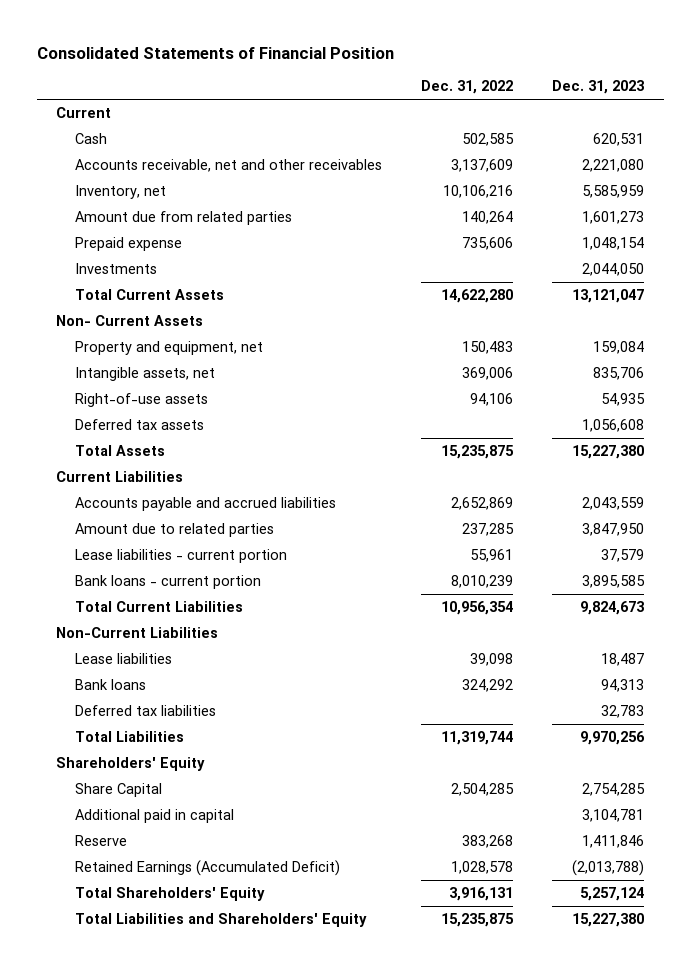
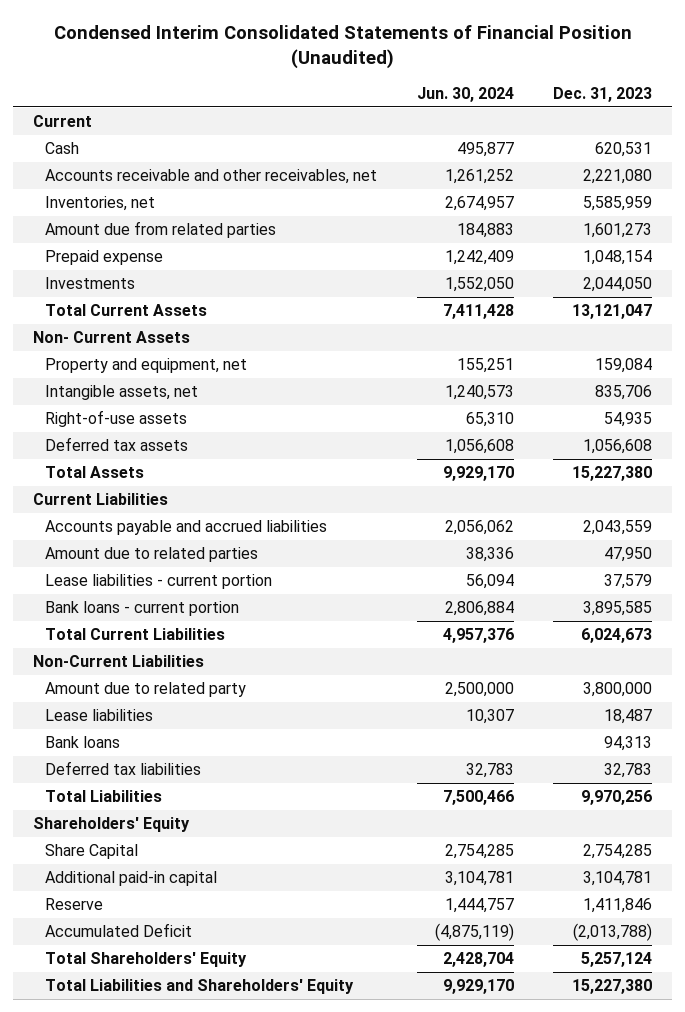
- Consolidated Statements of Financial Position
+ Condensed Interim Consolidated Statements of Financial Position (Unaudited)
- | Dec. 31, 2022 | Dec. 31, 2023
+ | Jun. 30, 2024 | Dec. 31, 2023
- Accounts receivable, net and other receivables | 3,137,609 | 2,221,080
- Inventory, net | 10,106,216 | 5,585,959
+ Accounts receivable and other receivables, net | 1,261,252 | 2,221,080
+ Inventories, net | 2,674,957 | 5,585,959
- Amount due to related parties | 237,285 | 3,847,950
+ Amount due to related parties | 38,336 | 47,950
- Total Current Liabilities | 10,956,354 | 9,824,673
+ Total Current Liabilities | 4,957,376 | 6,024,673
+ Amount due to related party | 2,500,000 | 3,800,000
- Additional paid in capital | | 3,104,781
+ Additional paid-in capital | 3,104,781 | 3,104,781
- Retained Earnings (Accumulated Deficit) | 1,028,578 | (2,013,788)
+ Accumulated Deficit | (4,875,119) | (2,013,788)

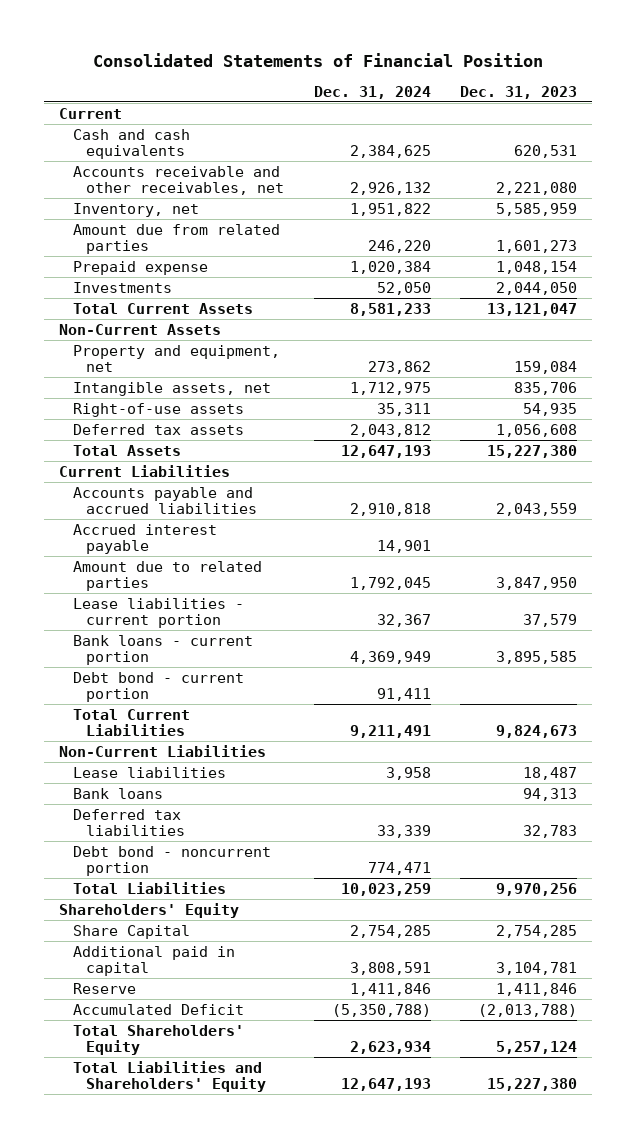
- Condensed Interim Consolidated Statements of Financial Position (Unaudited)
+ Consolidated Statements of Financial Position
- | Jun. 30, 2024 | Dec. 31, 2023
+ | Dec. 31, 2024 | Dec. 31, 2023
- Cash | 495,877 | 620,531
+ Cash and cash equivalents | 2,384,625 | 620,531
- Inventories, net | 2,674,957 | 5,585,959
+ Inventory, net | 1,951,822 | 5,585,959
- Non- Current Assets
+ Non-Current Assets
- Amount due to related parties | 38,336 | 47,950
+ Accrued interest payable | 14,901 |
+ Amount due to related parties | 1,792,045 | 3,847,950
- Total Current Liabilities | 4,957,376 | 6,024,673
+ Debt bond - current portion | 91,411 |
+ Total Current Liabilities | 9,211,491 | 9,824,673
- Amount due to related party | 2,500,000 | 3,800,000
+ Debt bond - noncurrent portion | 774,471 |
- Additional paid-in capital | 3,104,781 | 3,104,781
+ Additional paid in capital | 3,808,591 | 3,104,781

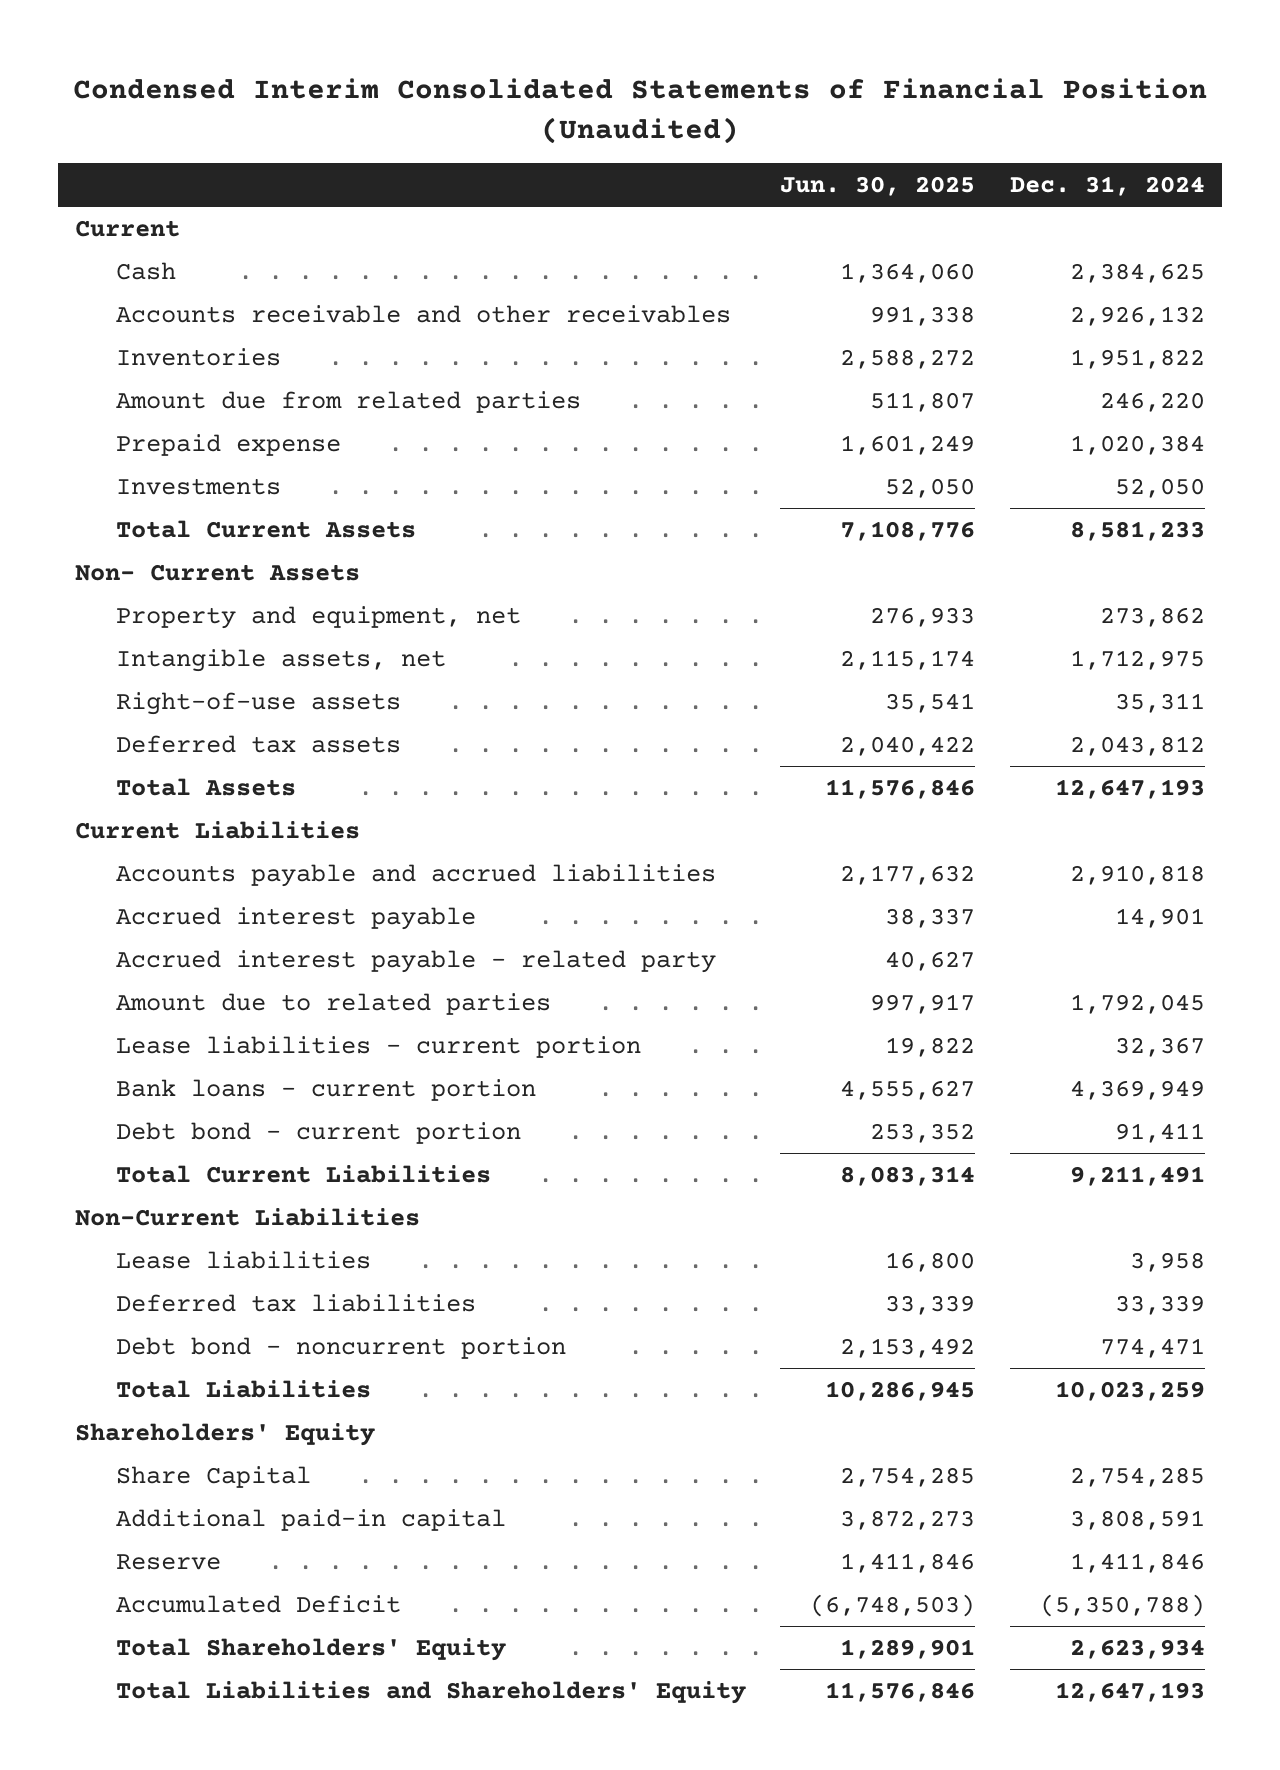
- Consolidated Statements of Financial Position
+ Condensed Interim Consolidated Statements of Financial Position (Unaudited)
- | Dec. 31, 2024 | Dec. 31, 2023
+ | Jun. 30, 2025 | Dec. 31, 2024
- Cash and cash equivalents | 2,384,625 | 620,531
- Accounts receivable and other receivables, net | 2,926,132 | 2,221,080
- Inventory, net | 1,951,822 | 5,585,959
+ Cash | 1,364,060 | 2,384,625
+ Accounts receivable and other receivables | 991,338 | 2,926,132
+ Inventories | 2,588,272 | 1,951,822
- Non-Current Assets
+ Non- Current Assets
+ Accrued interest payable - related party | 40,627 |
- Bank loans | | 94,313
- Additional paid in capital | 3,808,591 | 3,104,781
+ Additional paid-in capital | 3,872,273 | 3,808,591

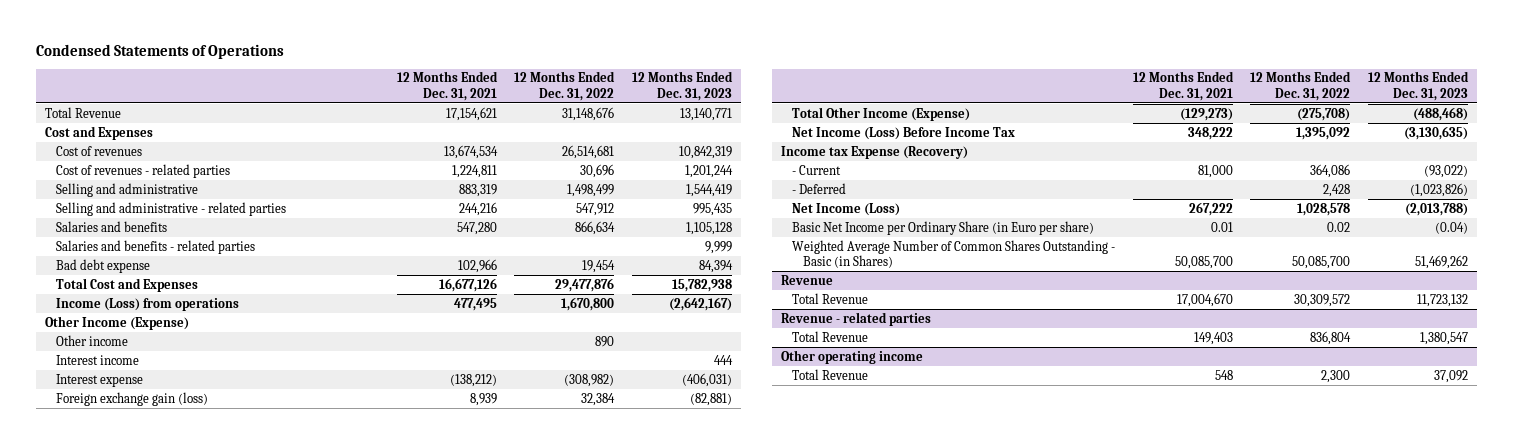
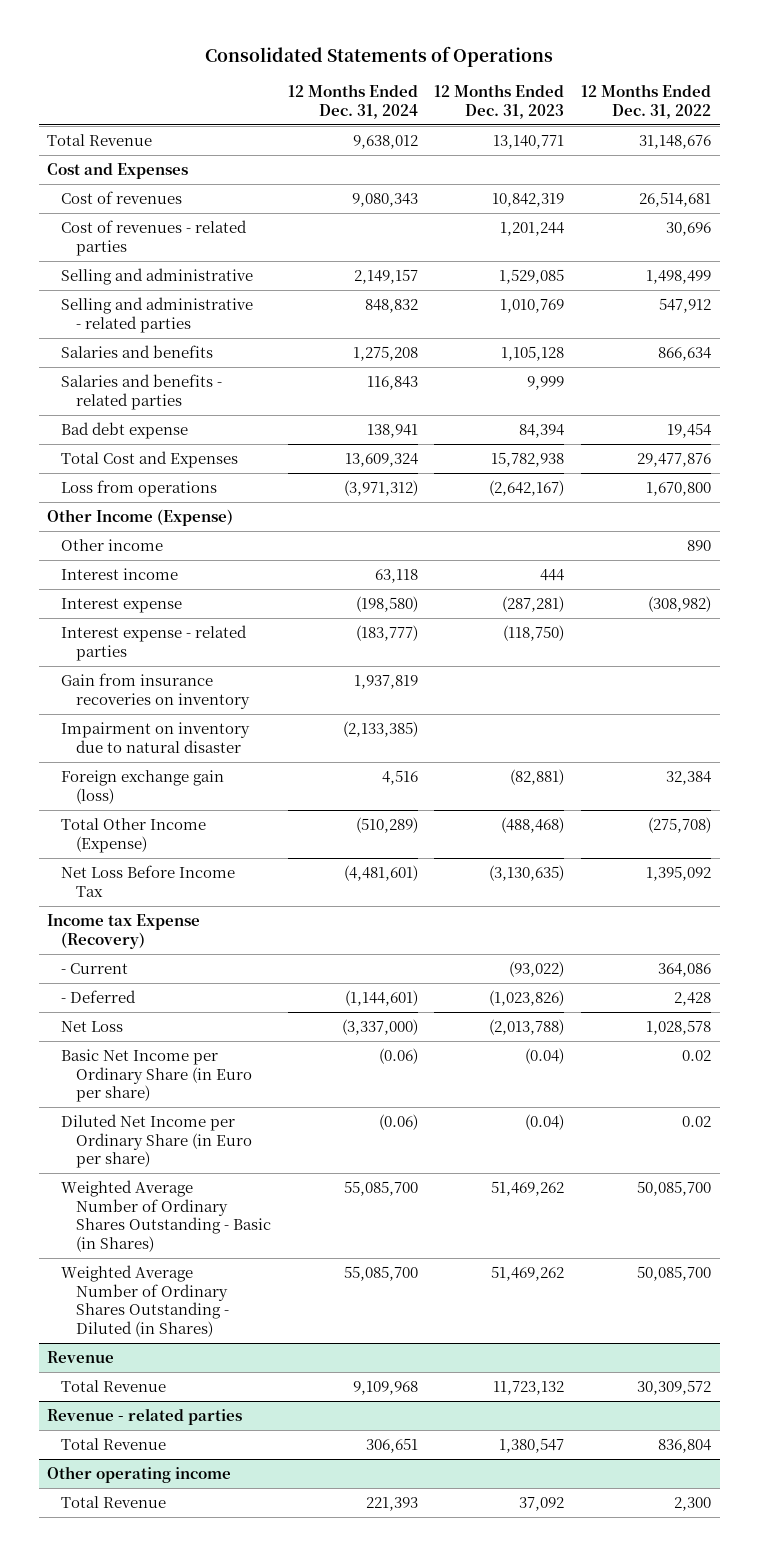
- Condensed Statements of Operations
+ Consolidated Statements of Operations
- | 12 Months Ended Dec. 31, 2021 | 12 Months Ended Dec. 31, 2022 | 12 Months Ended Dec. 31, 2023
+ | 12 Months Ended Dec. 31, 2024 | 12 Months Ended Dec. 31, 2023 | 12 Months Ended Dec. 31, 2022
- Selling and administrative | 883,319 | 1,498,499 | 1,544,419
- Selling and administrative - related parties | 244,216 | 547,912 | 995,435
+ Selling and administrative | 2,149,157 | 1,529,085 | 1,498,499
+ Selling and administrative - related parties | 848,832 | 1,010,769 | 547,912
- Income (Loss) from operations | 477,495 | 1,670,800 | (2,642,167)
+ Loss from operations | (3,971,312) | (2,642,167) | 1,670,800
- Interest expense | (138,212) | (308,982) | (406,031)
+ Interest expense | (198,580) | (287,281) | (308,982)
+ Interest expense - related parties | (183,777) | (118,750) |
+ Gain from insurance recoveries on inventory | 1,937,819 | |
+ Impairment on inventory due to natural disaster | (2,133,385) | |
- Net Income (Loss) Before Income Tax | 348,222 | 1,395,092 | (3,130,635)
+ Net Loss Before Income Tax | (4,481,601) | (3,130,635) | 1,395,092
- Net Income (Loss) | 267,222 | 1,028,578 | (2,013,788)
+ Net Loss | (3,337,000) | (2,013,788) | 1,028,578
- Weighted Average Number of Common Shares Outstanding - Basic (in Shares) | 50,085,700 | 50,085,700 | 51,469,262
+ Diluted Net Income per Ordinary Share (in Euro per share) | (0.06) | (0.04) | 0.02
+ Weighted Average Number of Ordinary Shares Outstanding - Basic (in Shares) | 55,085,700 | 51,469,262 | 50,085,700
+ Weighted Average Number of Ordinary Shares Outstanding - Diluted (in Shares) | 55,085,700 | 51,469,262 | 50,085,700

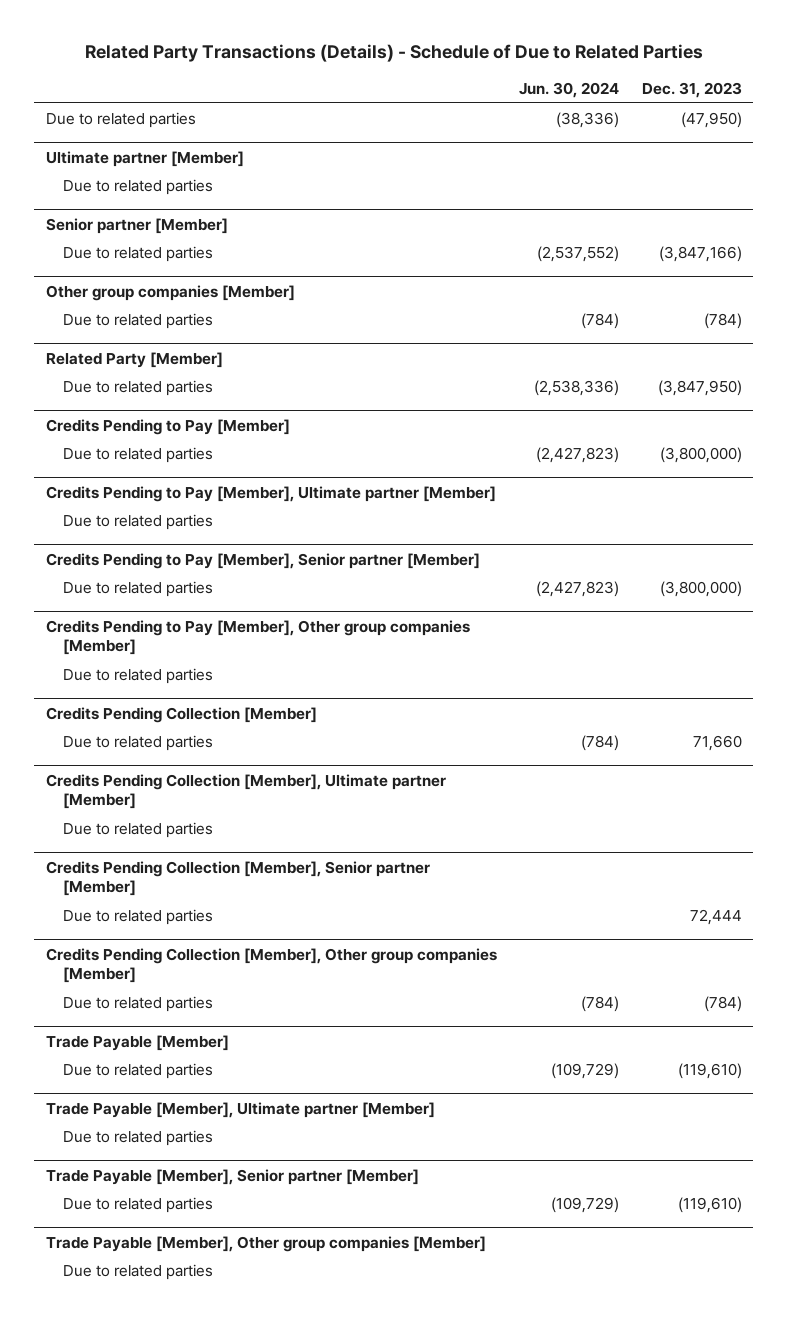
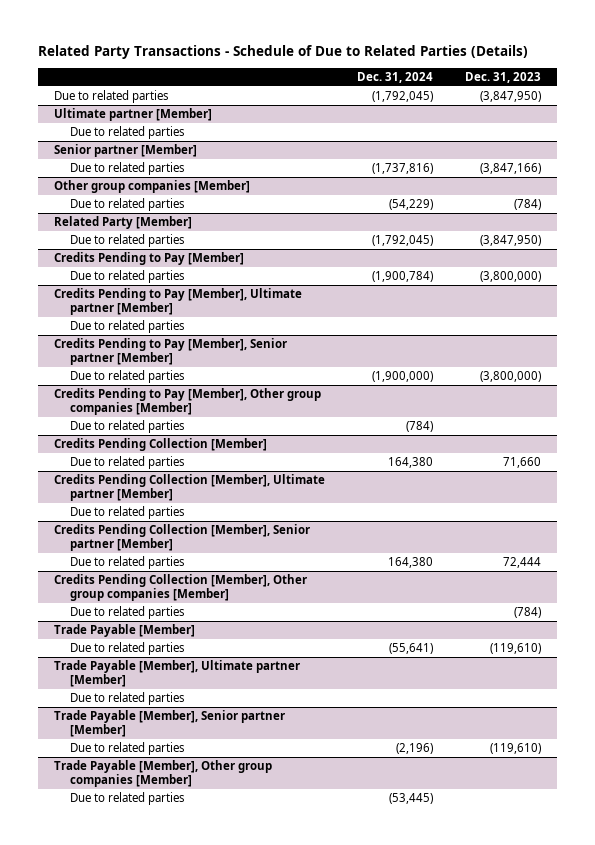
- Related Party Transactions (Details) - Schedule of Due to Related Parties
+ Related Party Transactions - Schedule of Due to Related Parties (Details)
- | Jun. 30, 2024 | Dec. 31, 2023
+ | Dec. 31, 2024 | Dec. 31, 2023
- Due to related parties | (38,336) | (47,950)
+ Due to related parties | (1,792,045) | (3,847,950)

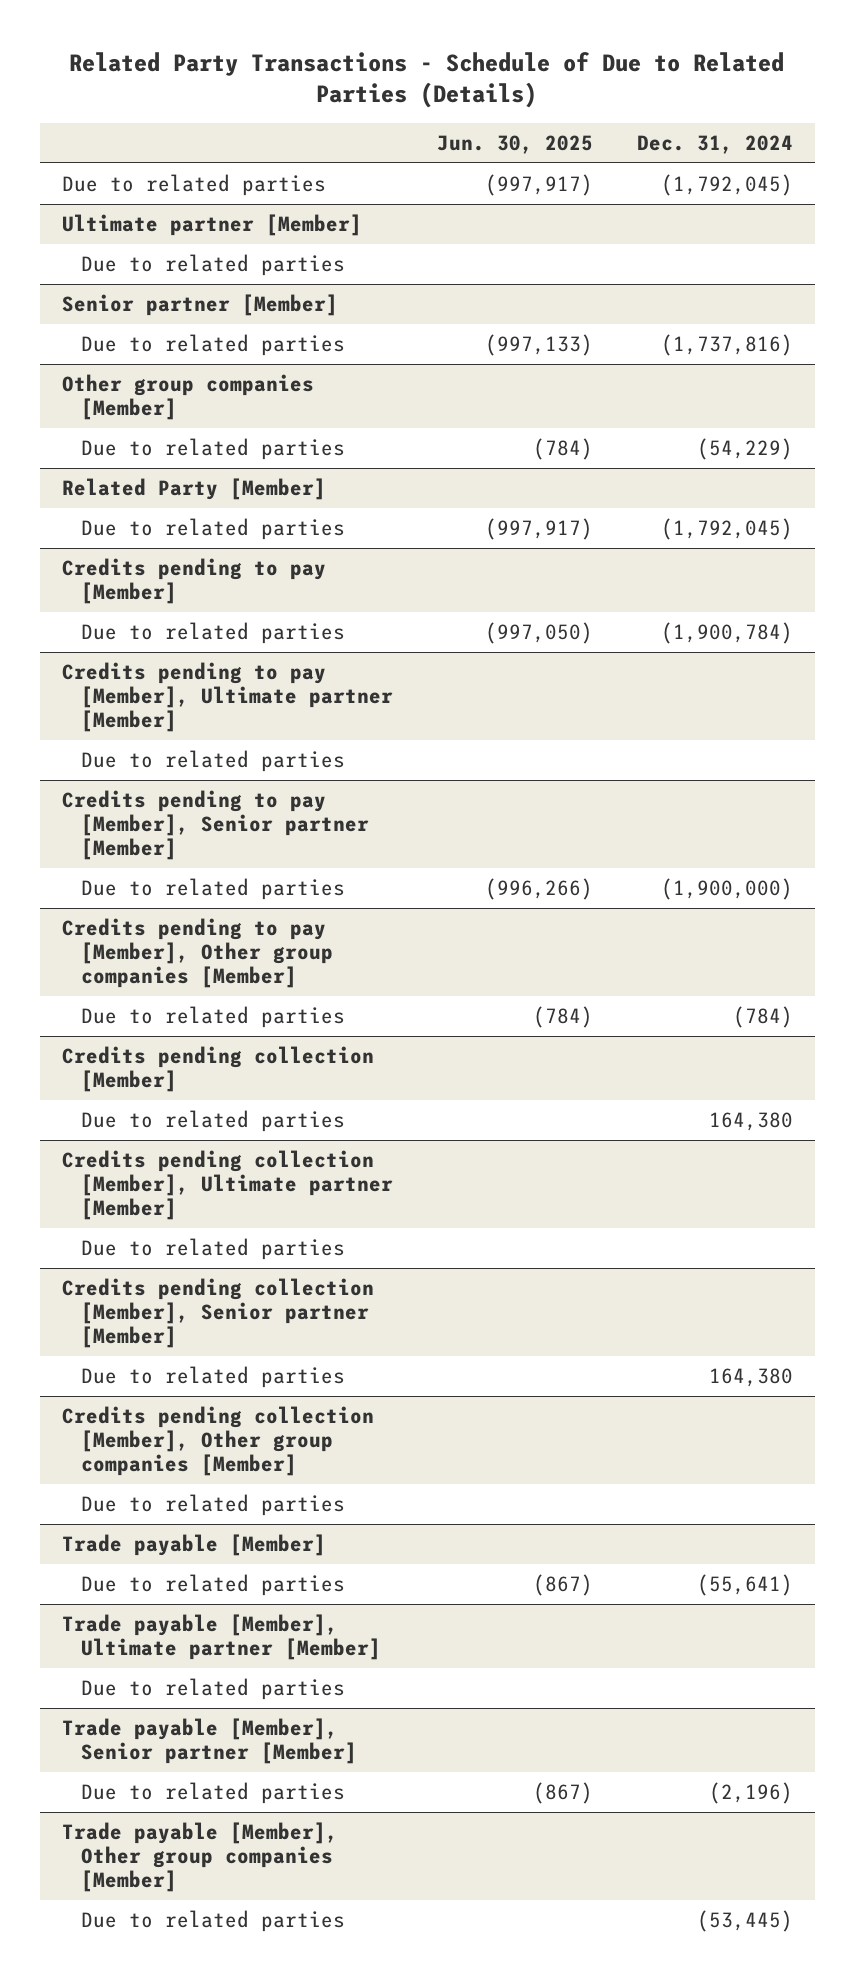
- | Dec. 31, 2024 | Dec. 31, 2023
+ | Jun. 30, 2025 | Dec. 31, 2024
- Credits Pending to Pay [Member]
+ Credits pending to pay [Member]
- Credits Pending to Pay [Member], Ultimate partner [Member]
+ Credits pending to pay [Member], Ultimate partner [Member]
- Credits Pending to Pay [Member], Senior partner [Member]
+ Credits pending to pay [Member], Senior partner [Member]
- Credits Pending to Pay [Member], Other group companies [Member]
+ Credits pending to pay [Member], Other group companies [Member]
- Credits Pending Collection [Member]
+ Credits pending collection [Member]
- Credits Pending Collection [Member], Ultimate partner [Member]
+ Credits pending collection [Member], Ultimate partner [Member]
- Credits Pending Collection [Member], Senior partner [Member]
+ Credits pending collection [Member], Senior partner [Member]
- Credits Pending Collection [Member], Other group companies [Member]
+ Credits pending collection [Member], Other group companies [Member]
- Trade Payable [Member]
+ Trade payable [Member]
- Trade Payable [Member], Ultimate partner [Member]
+ Trade payable [Member], Ultimate partner [Member]
- Trade Payable [Member], Senior partner [Member]
+ Trade payable [Member], Senior partner [Member]
- Trade Payable [Member], Other group companies [Member]
+ Trade payable [Member], Other group companies [Member]

